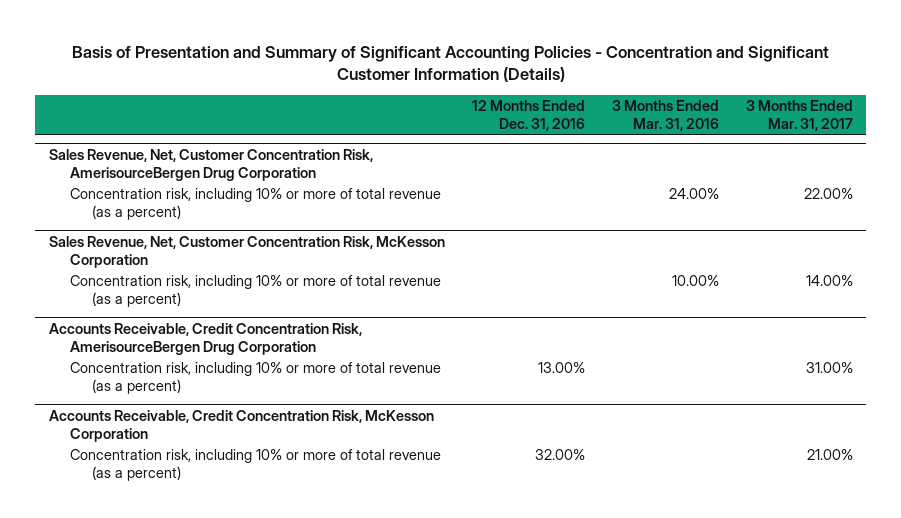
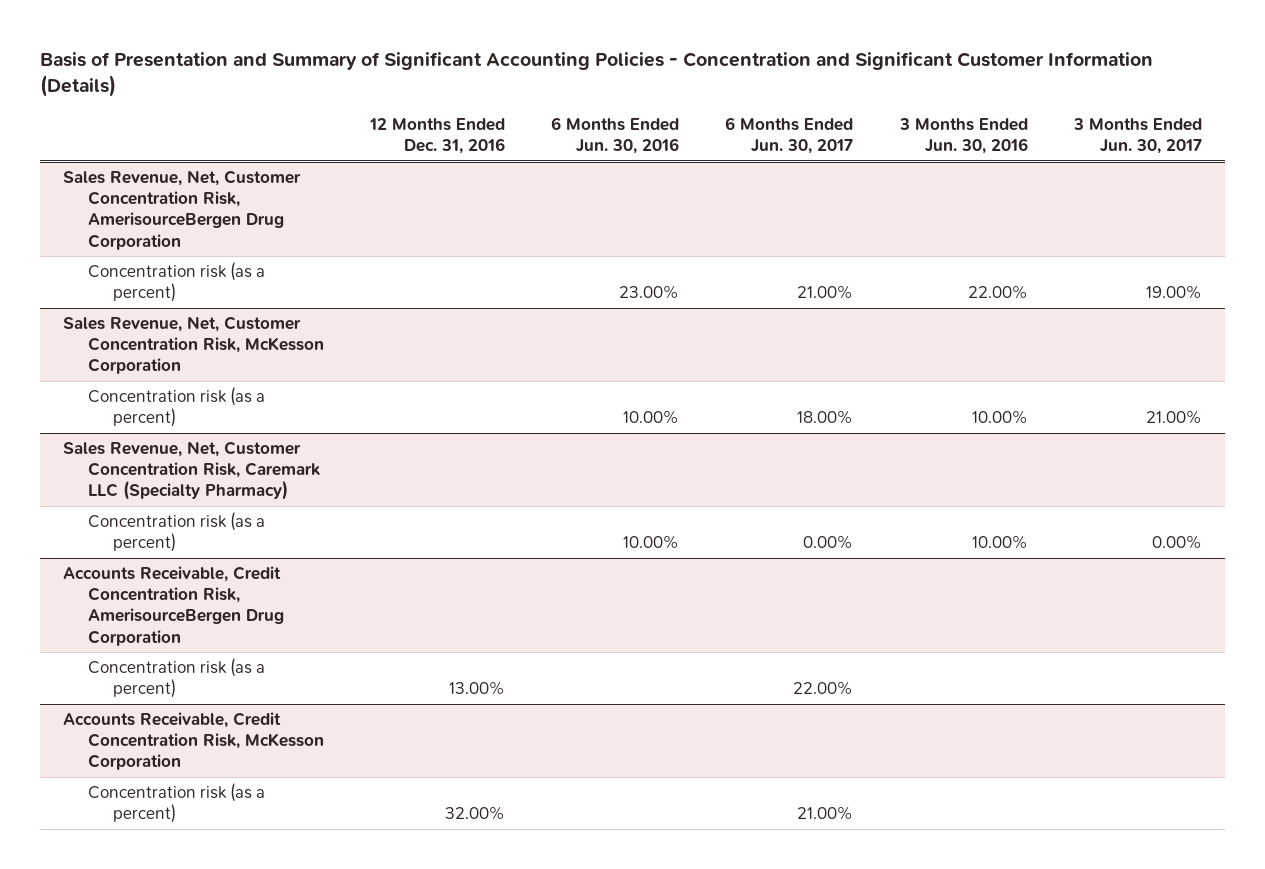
- | 12 Months Ended Dec. 31, 2016 | 3 Months Ended Mar. 31, 2016 | 3 Months Ended Mar. 31, 2017
+ | 12 Months Ended Dec. 31, 2016 | 6 Months Ended Jun. 30, 2016 | 6 Months Ended Jun. 30, 2017 | 3 Months Ended Jun. 30, 2016 | 3 Months Ended Jun. 30, 2017
@ Sales Revenue, Net, Customer Concentration Risk, AmerisourceBergen Drug Corporation
- Concentration risk, including 10% or more of total revenue (as a percent) | | 24.00% | 22.00%
+ Concentration risk (as a percent) | | 23.00% | 21.00% | 22.00% | 19.00%
@ Sales Revenue, Net, Customer Concentration Risk, McKesson Corporation
- Concentration risk, including 10% or more of total revenue (as a percent) | | 10.00% | 14.00%
+ Concentration risk (as a percent) | | 10.00% | 18.00% | 10.00% | 21.00%
+ Sales Revenue, Net, Customer Concentration Risk, Caremark LLC (Specialty Pharmacy)
+ Concentration risk (as a percent) | | 10.00% | 0.00% | 10.00% | 0.00%
@ Accounts Receivable, Credit Concentration Risk, AmerisourceBergen Drug Corporation
- Concentration risk, including 10% or more of total revenue (as a percent) | 13.00% | | 31.00%
+ Concentration risk (as a percent) | 13.00% | | 22.00% | |
@ Accounts Receivable, Credit Concentration Risk, McKesson Corporation
- Concentration risk, including 10% or more of total revenue (as a percent) | 32.00% | | 21.00%
+ Concentration risk (as a percent) | 32.00% | | 21.00% | |

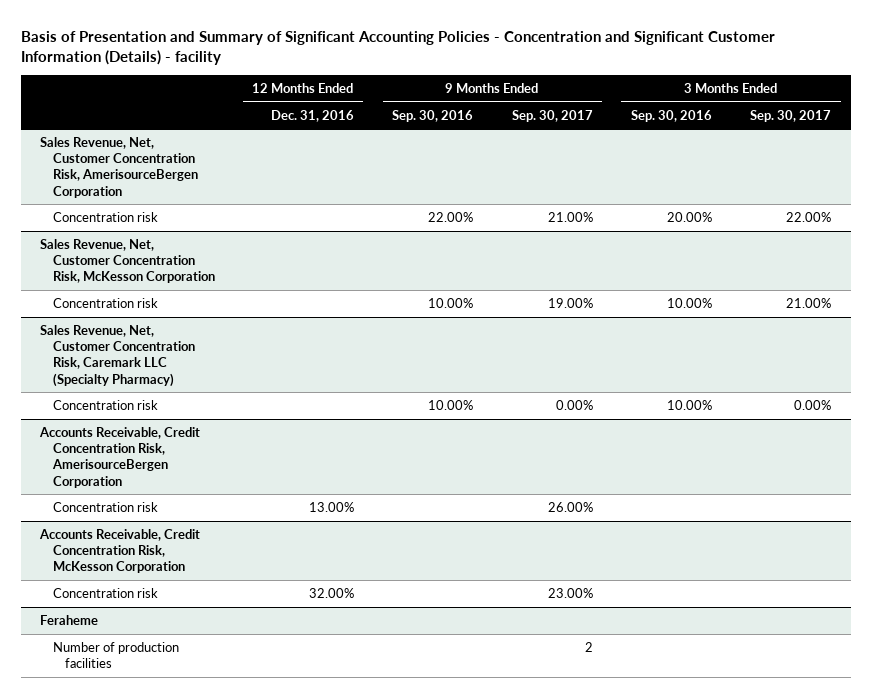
- Basis of Presentation and Summary of Significant Accounting Policies - Concentration and Significant Customer Information (Details)
+ Basis of Presentation and Summary of Significant Accounting Policies - Concentration and Significant Customer Information (Details) - facility
- | 12 Months Ended Dec. 31, 2016 | 6 Months Ended Jun. 30, 2016 | 6 Months Ended Jun. 30, 2017 | 3 Months Ended Jun. 30, 2016 | 3 Months Ended Jun. 30, 2017
+ | 12 Months Ended Dec. 31, 2016 | 9 Months Ended Sep. 30, 2016 | 9 Months Ended Sep. 30, 2017 | 3 Months Ended Sep. 30, 2016 | 3 Months Ended Sep. 30, 2017
- Sales Revenue, Net, Customer Concentration Risk, AmerisourceBergen Drug Corporation
- Concentration risk (as a percent) | | 23.00% | 21.00% | 22.00% | 19.00%
+ Sales Revenue, Net, Customer Concentration Risk, AmerisourceBergen Corporation
+ Concentration risk | | 22.00% | 21.00% | 20.00% | 22.00%
@ Sales Revenue, Net, Customer Concentration Risk, McKesson Corporation
- Concentration risk (as a percent) | | 10.00% | 18.00% | 10.00% | 21.00%
+ Concentration risk | | 10.00% | 19.00% | 10.00% | 21.00%
@ Sales Revenue, Net, Customer Concentration Risk, Caremark LLC (Specialty Pharmacy)
- Concentration risk (as a percent) | | 10.00% | 0.00% | 10.00% | 0.00%
- Accounts Receivable, Credit Concentration Risk, AmerisourceBergen Drug Corporation
- Concentration risk (as a percent) | 13.00% | | 22.00% | |
@ Sales Revenue, Net, Customer Concentration Risk, Caremark LLC (Specialty Pharmacy)
+ Concentration risk | | 10.00% | 0.00% | 10.00% | 0.00%
+ Accounts Receivable, Credit Concentration Risk, AmerisourceBergen Corporation
+ Concentration risk | 13.00% | | 26.00% | |
@ Accounts Receivable, Credit Concentration Risk, McKesson Corporation
- Concentration risk (as a percent) | 32.00% | | 21.00% | |
+ Concentration risk | 32.00% | | 23.00% | |
+ Feraheme
+ Number of production facilities | | | 2 | |

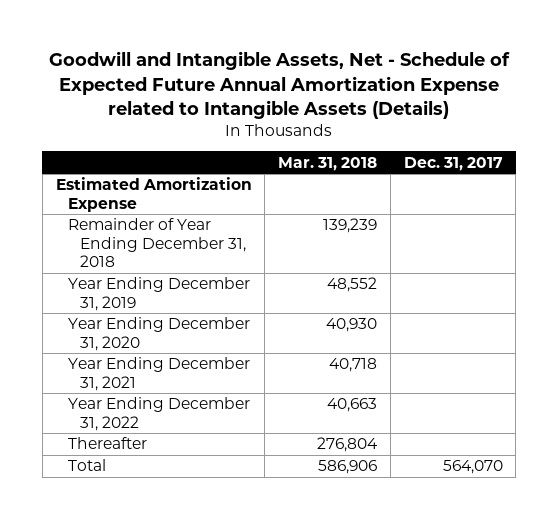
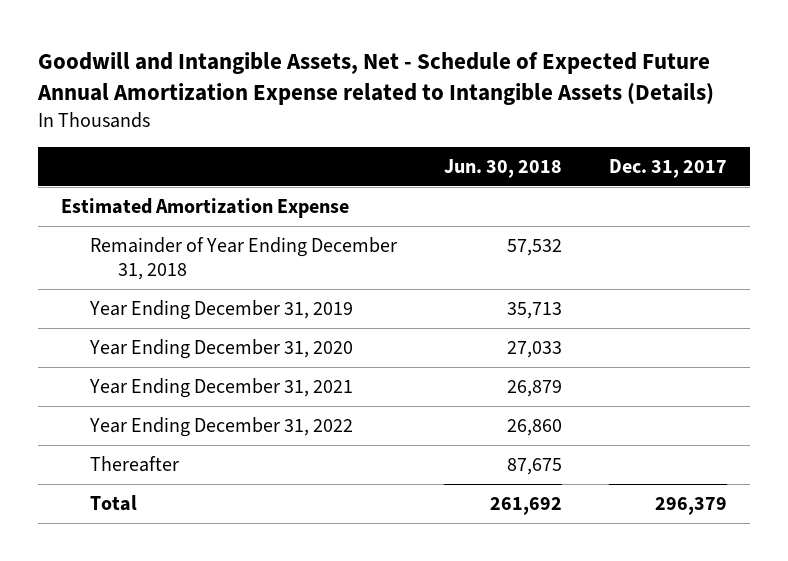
- | Mar. 31, 2018 | Dec. 31, 2017
+ | Jun. 30, 2018 | Dec. 31, 2017
- Total | 586,906 | 564,070
+ Total | 261,692 | 296,379

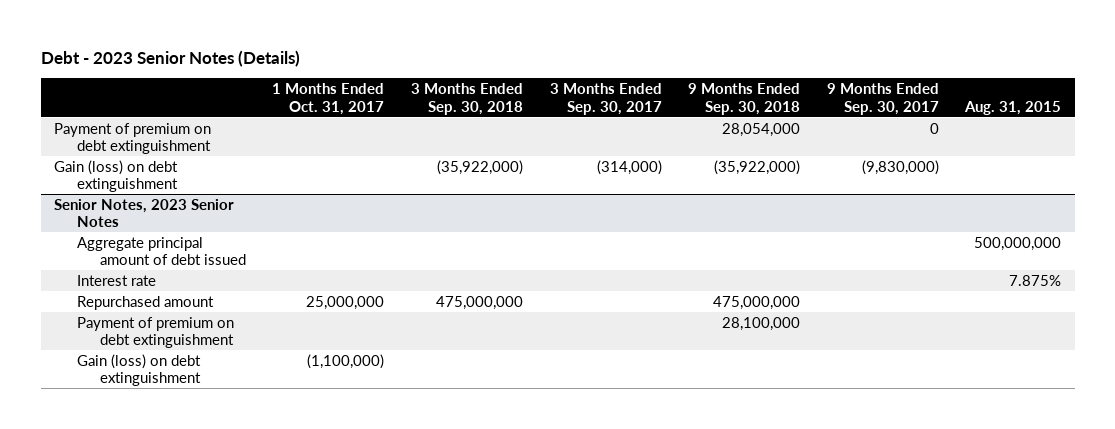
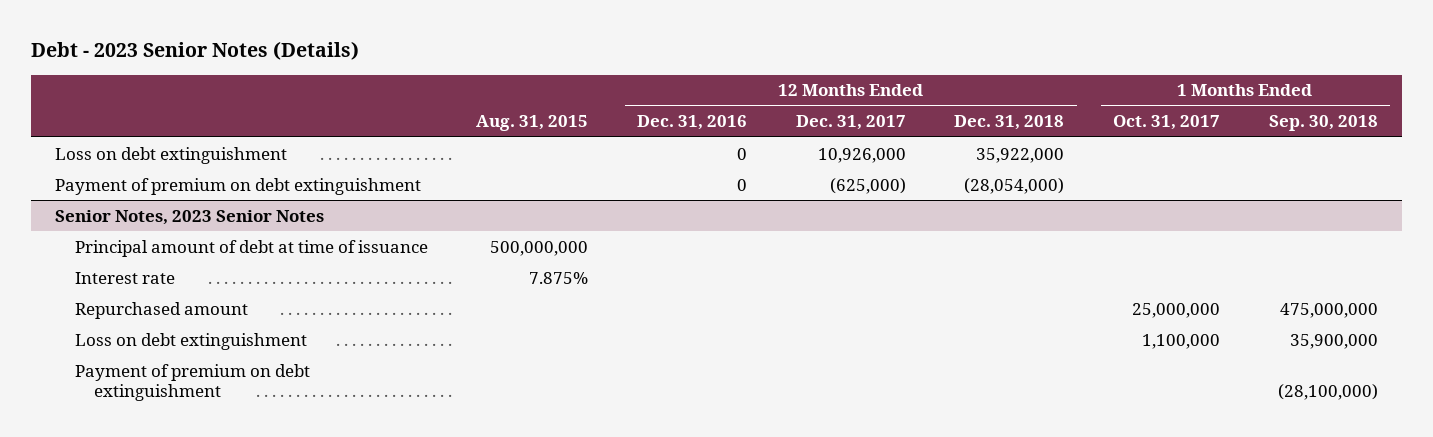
- | 1 Months Ended Oct. 31, 2017 | 3 Months Ended Sep. 30, 2018 | 3 Months Ended Sep. 30, 2017 | 9 Months Ended Sep. 30, 2018 | 9 Months Ended Sep. 30, 2017 | Aug. 31, 2015
+ | Aug. 31, 2015 | 12 Months Ended Dec. 31, 2016 | 12 Months Ended Dec. 31, 2017 | 12 Months Ended Dec. 31, 2018 | 1 Months Ended Oct. 31, 2017 | 1 Months Ended Sep. 30, 2018
+ Loss on debt extinguishment | | 0 | 10,926,000 | 35,922,000 | |
- Gain (loss) on debt extinguishment | | (35,922,000) | (314,000) | (35,922,000) | (9,830,000) |
@ Senior Notes, 2023 Senior Notes
- Aggregate principal amount of debt issued | | | | | | 500,000,000
+ Principal amount of debt at time of issuance | 500,000,000 | | | | |
+ Loss on debt extinguishment | | | | | 1,100,000 | 35,900,000
- Gain (loss) on debt extinguishment | (1,100,000) | | | | |

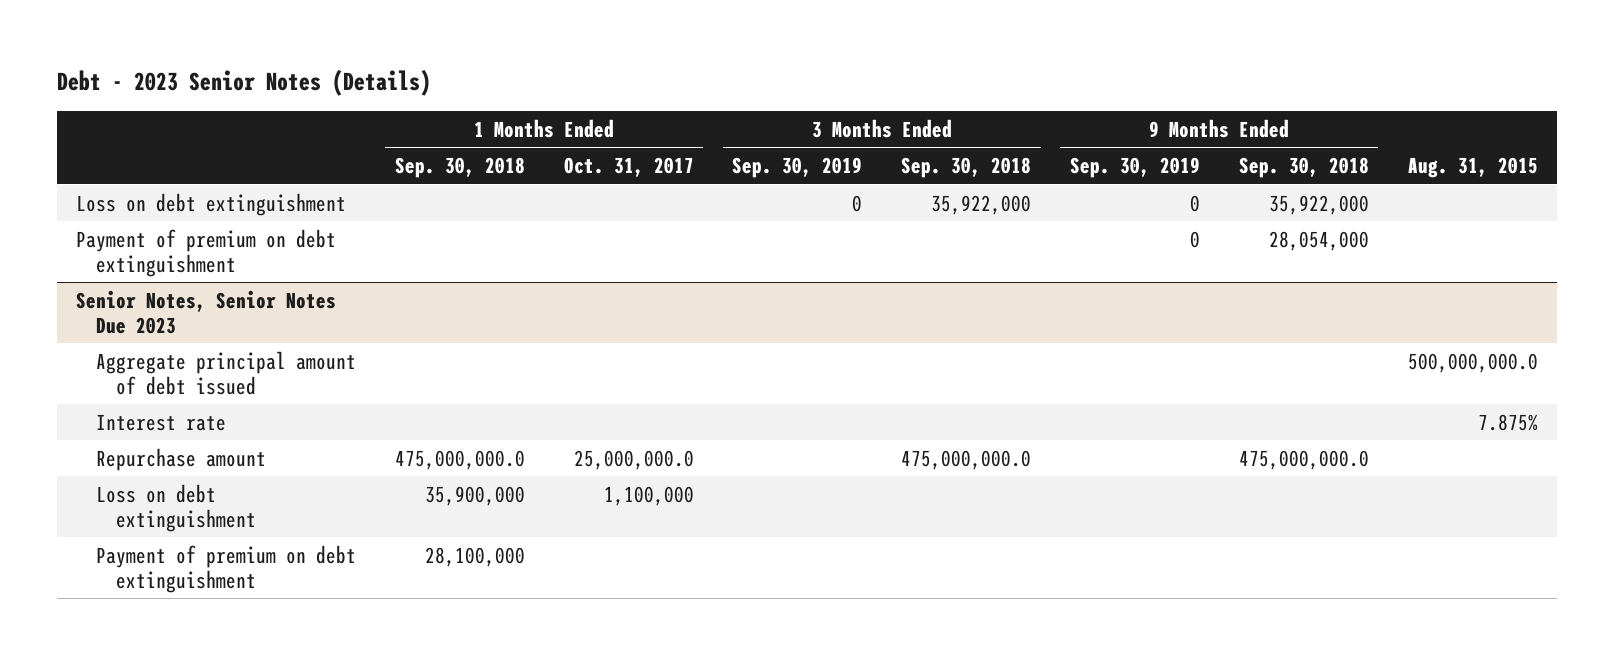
- | Aug. 31, 2015 | 12 Months Ended Dec. 31, 2016 | 12 Months Ended Dec. 31, 2017 | 12 Months Ended Dec. 31, 2018 | 1 Months Ended Oct. 31, 2017 | 1 Months Ended Sep. 30, 2018
+ | 1 Months Ended Sep. 30, 2018 | 1 Months Ended Oct. 31, 2017 | 3 Months Ended Sep. 30, 2019 | 3 Months Ended Sep. 30, 2018 | 9 Months Ended Sep. 30, 2019 | 9 Months Ended Sep. 30, 2018 | Aug. 31, 2015
- Senior Notes, 2023 Senior Notes
- Principal amount of debt at time of issuance | 500,000,000 | | | | |
+ Senior Notes, Senior Notes Due 2023
+ Aggregate principal amount of debt issued | | | | | | | 500,000,000.0
- Repurchased amount | | | | | 25,000,000 | 475,000,000
+ Repurchase amount | 475,000,000.0 | 25,000,000.0 | | 475,000,000.0 | | 475,000,000.0 |
- Payment of premium on debt extinguishment | | | | | | (28,100,000)
+ Payment of premium on debt extinguishment | 28,100,000 | | | | | |

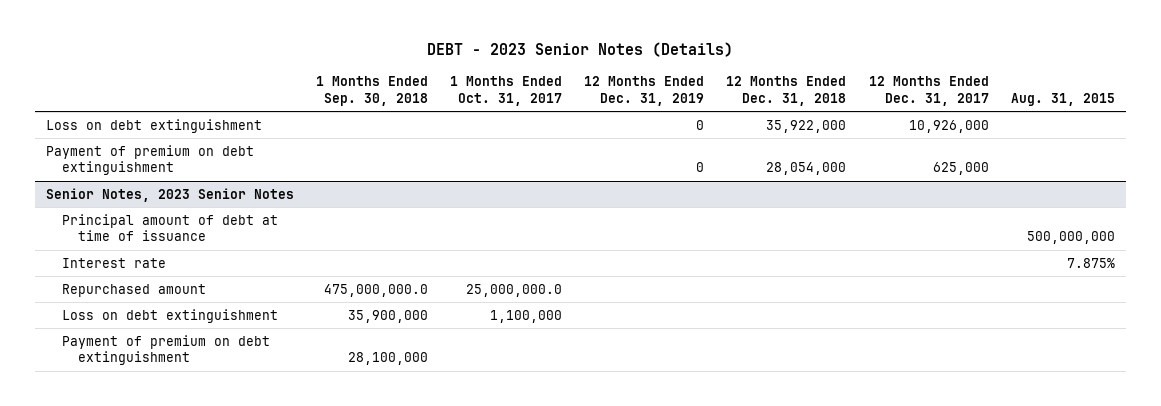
- Debt - 2023 Senior Notes (Details)
+ DEBT - 2023 Senior Notes (Details)
- | 1 Months Ended Sep. 30, 2018 | 1 Months Ended Oct. 31, 2017 | 3 Months Ended Sep. 30, 2019 | 3 Months Ended Sep. 30, 2018 | 9 Months Ended Sep. 30, 2019 | 9 Months Ended Sep. 30, 2018 | Aug. 31, 2015
+ | 1 Months Ended Sep. 30, 2018 | 1 Months Ended Oct. 31, 2017 | 12 Months Ended Dec. 31, 2019 | 12 Months Ended Dec. 31, 2018 | 12 Months Ended Dec. 31, 2017 | Aug. 31, 2015
- Senior Notes, Senior Notes Due 2023
- Aggregate principal amount of debt issued | | | | | | | 500,000,000.0
+ Senior Notes, 2023 Senior Notes
+ Principal amount of debt at time of issuance | | | | | | 500,000,000
- Repurchase amount | 475,000,000.0 | 25,000,000.0 | | 475,000,000.0 | | 475,000,000.0 |
+ Repurchased amount | 475,000,000.0 | 25,000,000.0 | | | |

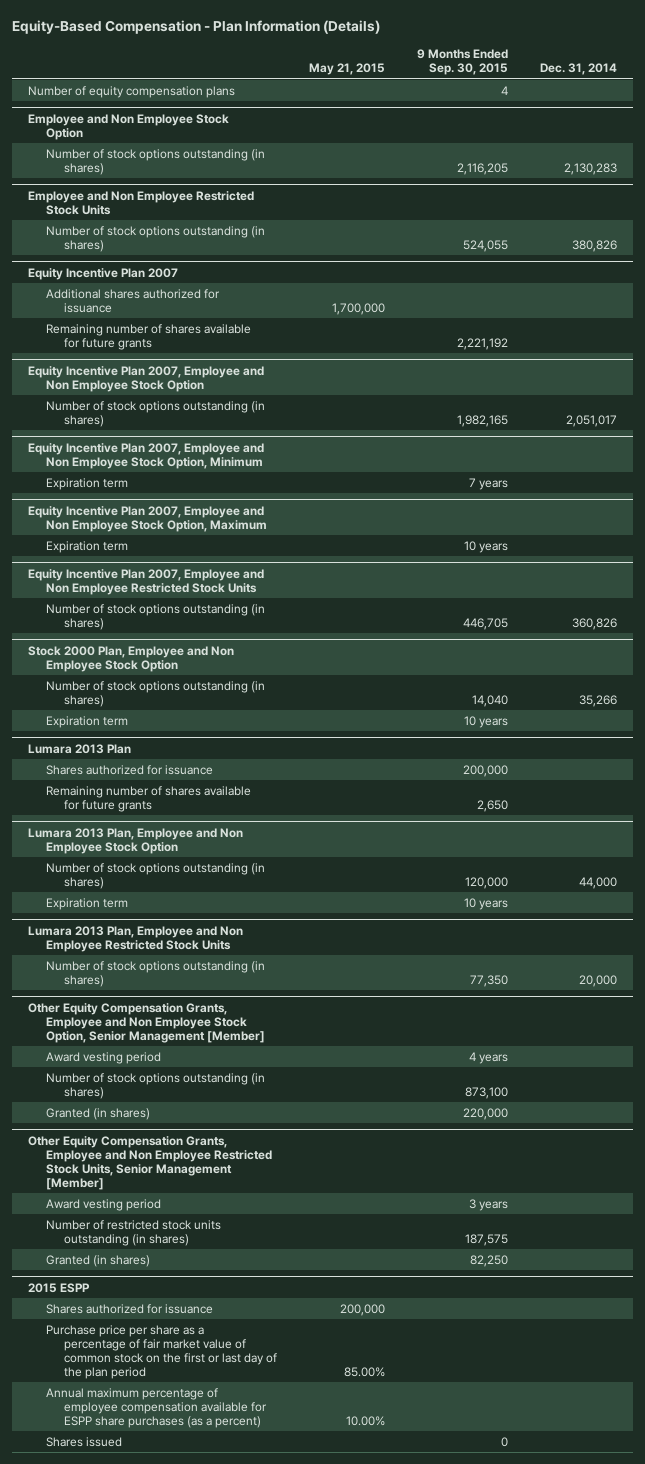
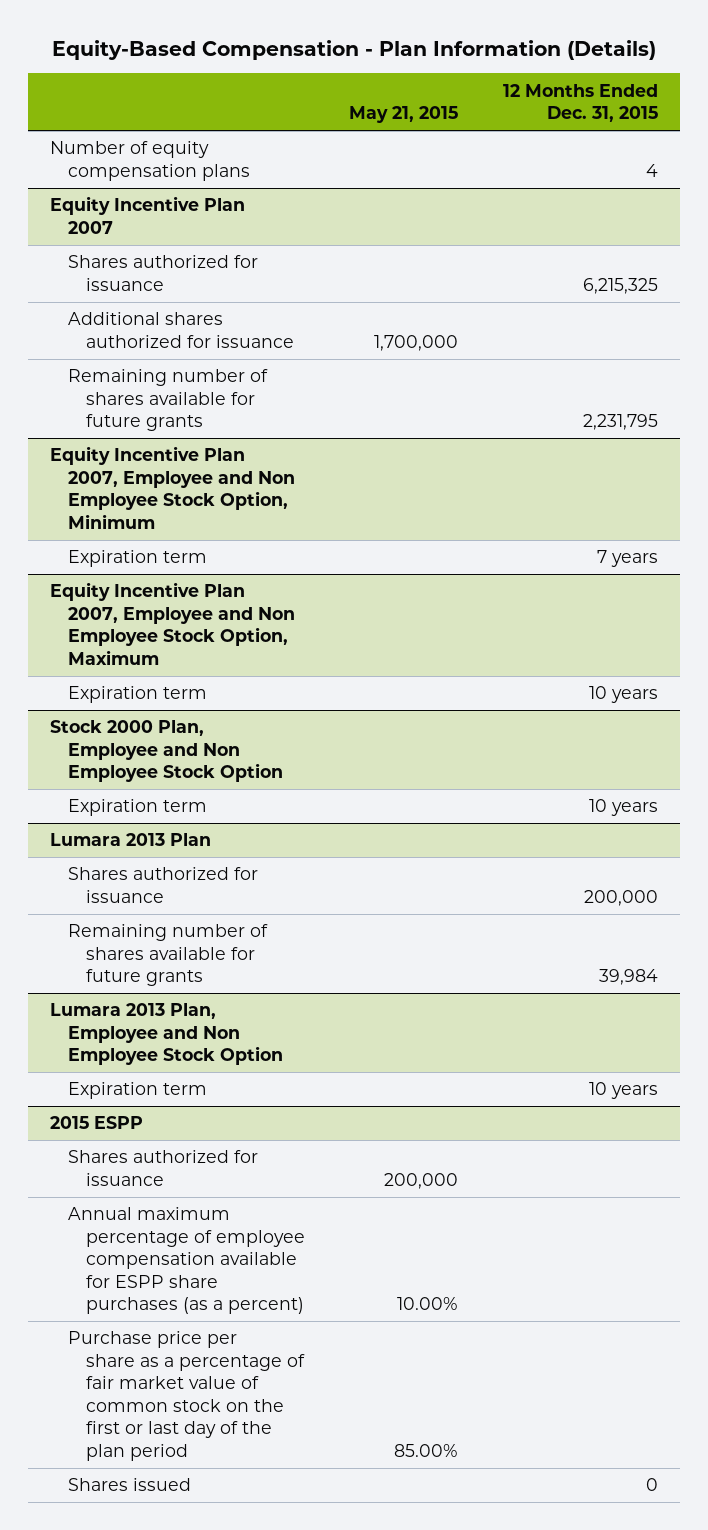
- | May 21, 2015 | 9 Months Ended Sep. 30, 2015 | Dec. 31, 2014
+ | May 21, 2015 | 12 Months Ended Dec. 31, 2015
- Employee and Non Employee Stock Option
- Number of stock options outstanding (in shares) | | 2,116,205 | 2,130,283
- Employee and Non Employee Restricted Stock Units
- Number of stock options outstanding (in shares) | | 524,055 | 380,826
@ Equity Incentive Plan 2007
+ Shares authorized for issuance | | 6,215,325
- Equity Incentive Plan 2007, Employee and Non Employee Stock Option
- Number of stock options outstanding (in shares) | | 1,982,165 | 2,051,017
- Equity Incentive Plan 2007, Employee and Non Employee Restricted Stock Units
- Number of stock options outstanding (in shares) | | 446,705 | 360,826
@ Stock 2000 Plan, Employee and Non Employee Stock Option
- Number of stock options outstanding (in shares) | | 14,040 | 35,266
@ Lumara 2013 Plan, Employee and Non Employee Stock Option
- Number of stock options outstanding (in shares) | | 120,000 | 44,000
- Lumara 2013 Plan, Employee and Non Employee Restricted Stock Units
- Number of stock options outstanding (in shares) | | 77,350 | 20,000
- Other Equity Compensation Grants, Employee and Non Employee Stock Option, Senior Management [Member]
- Award vesting period | | 4 years |
- Number of stock options outstanding (in shares) | | 873,100 |
- Granted (in shares) | | 220,000 |
- Other Equity Compensation Grants, Employee and Non Employee Restricted Stock Units, Senior Management [Member]
- Award vesting period | | 3 years |
- Number of restricted stock units outstanding (in shares) | | 187,575 |
- Granted (in shares) | | 82,250 |
@ 2015 ESPP
moved down: Purchase price per share as a percentage of fair market value of common stock on the first or last day of the plan period | 85.00% |

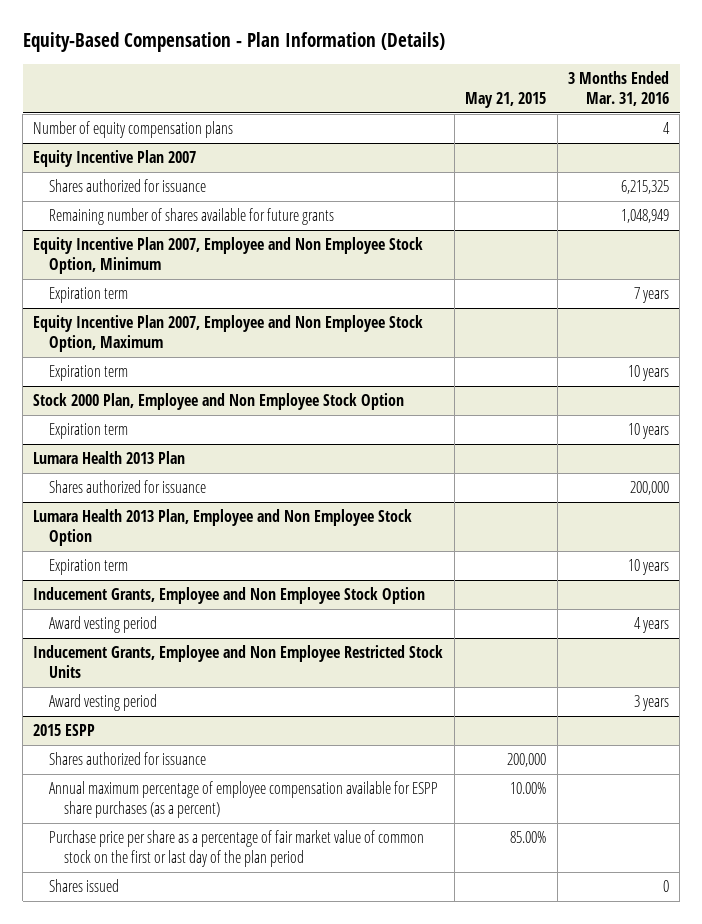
- | May 21, 2015 | 12 Months Ended Dec. 31, 2015
+ | May 21, 2015 | 3 Months Ended Mar. 31, 2016
@ Equity Incentive Plan 2007
- Additional shares authorized for issuance | 1,700,000 |
- Lumara 2013 Plan
+ Lumara Health 2013 Plan
- Remaining number of shares available for future grants | | 39,984
- Lumara 2013 Plan, Employee and Non Employee Stock Option
+ Lumara Health 2013 Plan, Employee and Non Employee Stock Option
+ Inducement Grants, Employee and Non Employee Stock Option
+ Award vesting period | | 4 years
+ Inducement Grants, Employee and Non Employee Restricted Stock Units
+ Award vesting period | | 3 years

